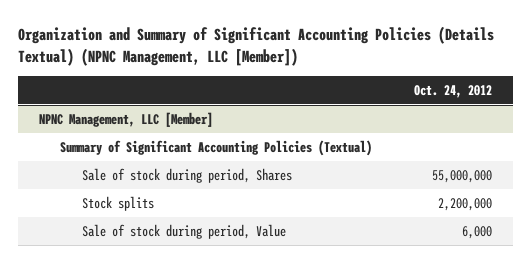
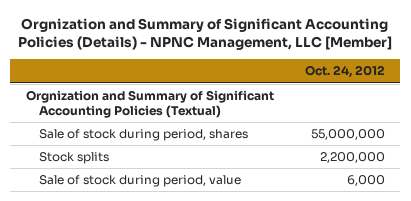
- Organization and Summary of Significant Accounting Policies (Details Textual) (NPNC Management, LLC [Member])
+ Orgnization and Summary of Significant Accounting Policies (Details) - NPNC Management, LLC [Member]
- NPNC Management, LLC [Member]
- Summary of Significant Accounting Policies (Textual)
- Sale of stock during period, Shares | 55,000,000
+ Orgnization and Summary of Significant Accounting Policies (Textual)
+ Sale of stock during period, shares | 55,000,000
- Sale of stock during period, Value | 6,000
+ Sale of stock during period, value | 6,000

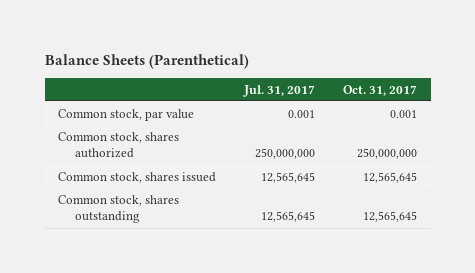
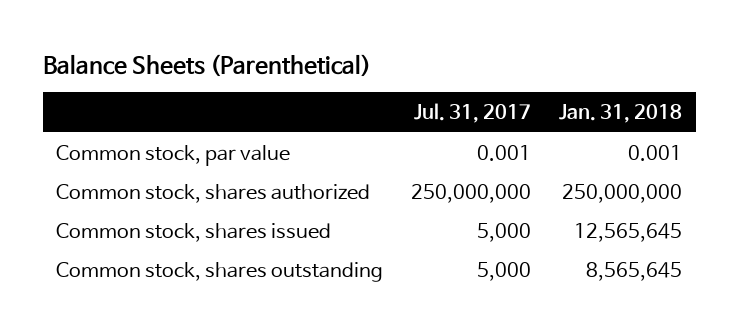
- | Jul. 31, 2017 | Oct. 31, 2017
+ | Jul. 31, 2017 | Jan. 31, 2018
- Common stock, shares issued | 12,565,645 | 12,565,645
- Common stock, shares outstanding | 12,565,645 | 12,565,645
+ Common stock, shares issued | 5,000 | 12,565,645
+ Common stock, shares outstanding | 5,000 | 8,565,645

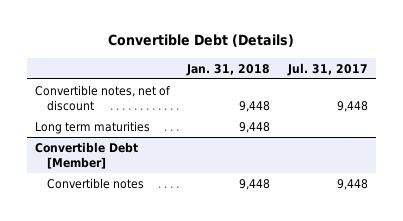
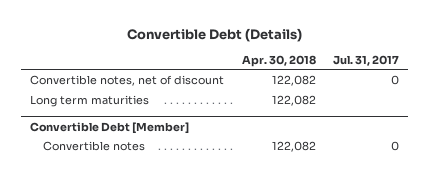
- | Jan. 31, 2018 | Jul. 31, 2017
+ | Apr. 30, 2018 | Jul. 31, 2017
- Convertible notes, net of discount | 9,448 | 9,448
+ Convertible notes, net of discount | 122,082 | 0
@ Convertible Debt [Member]
- Convertible notes | 9,448 | 9,448
+ Convertible notes | 122,082 | 0

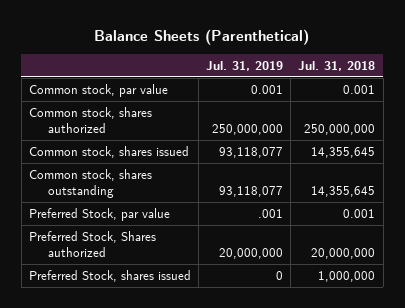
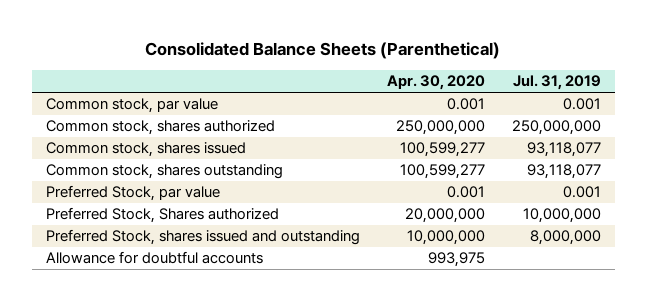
- Balance Sheets (Parenthetical)
+ Consolidated Balance Sheets (Parenthetical)
- | Jul. 31, 2019 | Jul. 31, 2018
+ | Apr. 30, 2020 | Jul. 31, 2019
- Preferred Stock, par value | .001 | 0.001
- Preferred Stock, Shares authorized | 20,000,000 | 20,000,000
- Preferred Stock, shares issued | 0 | 1,000,000
+ Preferred Stock, par value | 0.001 | 0.001
+ Preferred Stock, Shares authorized | 20,000,000 | 10,000,000
+ Preferred Stock, shares issued and outstanding | 10,000,000 | 8,000,000
+ Allowance for doubtful accounts | 993,975 |

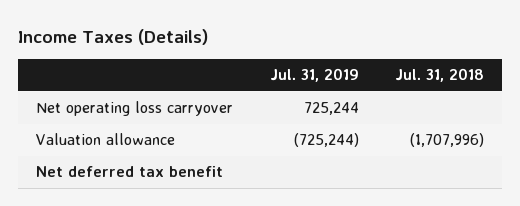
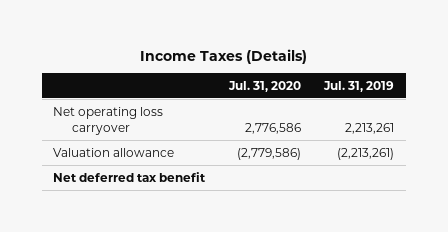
- | Jul. 31, 2019 | Jul. 31, 2018
+ | Jul. 31, 2020 | Jul. 31, 2019
- Net operating loss carryover | 725,244 |
- Valuation allowance | (725,244) | (1,707,996)
+ Net operating loss carryover | 2,776,586 | 2,213,261
+ Valuation allowance | (2,779,586) | (2,213,261)

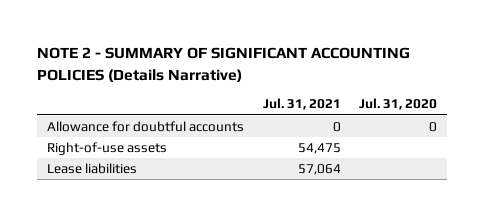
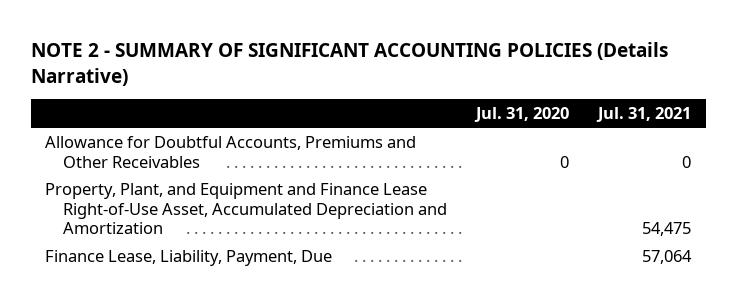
- | Jul. 31, 2021 | Jul. 31, 2020
+ | Jul. 31, 2020 | Jul. 31, 2021
- Allowance for doubtful accounts | 0 | 0
- Right-of-use assets | 54,475 |
- Lease liabilities | 57,064 |
+ Allowance for Doubtful Accounts, Premiums and Other Receivables | 0 | 0
+ Property, Plant, and Equipment and Finance Lease Right-of-Use Asset, Accumulated Depreciation and Amortization | | 54,475
+ Finance Lease, Liability, Payment, Due | | 57,064

